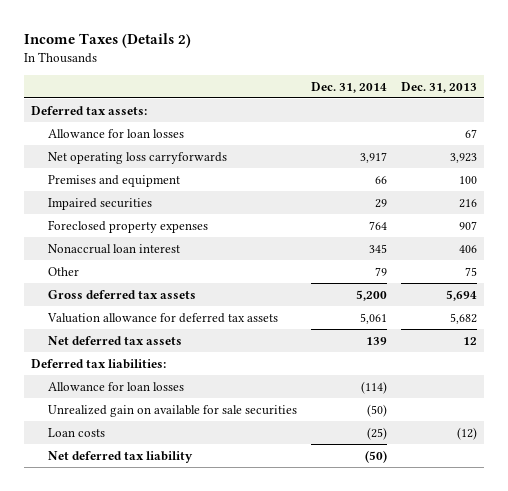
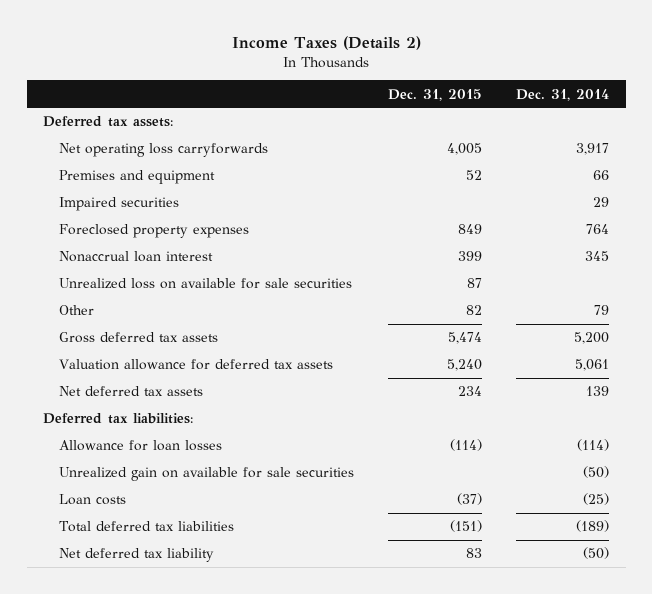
- | Dec. 31, 2014 | Dec. 31, 2013
+ | Dec. 31, 2015 | Dec. 31, 2014
- Allowance for loan losses | | 67
+ Unrealized loss on available for sale securities | 87 |
+ Total deferred tax liabilities | (151) | (189)

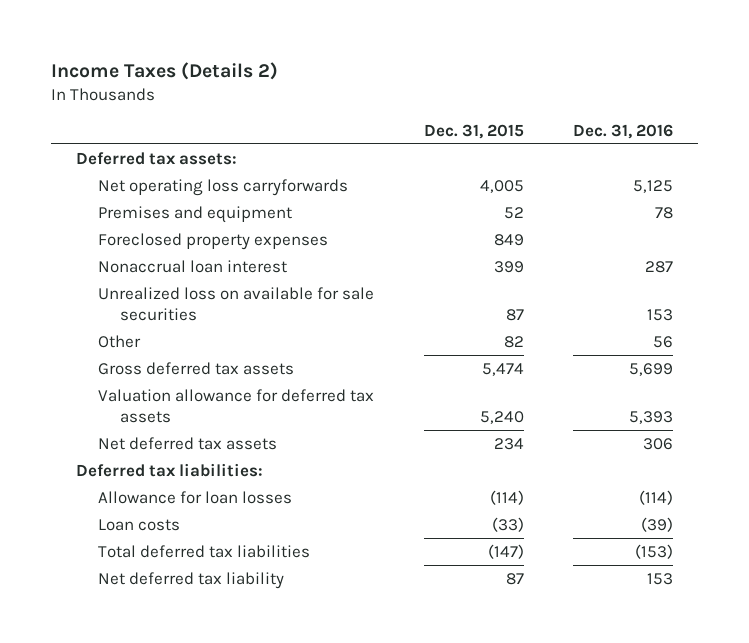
- | Dec. 31, 2015 | Dec. 31, 2014
+ | Dec. 31, 2015 | Dec. 31, 2016
- Impaired securities | | 29
- Unrealized gain on available for sale securities | | (50)
- Loan costs | (37) | (25)
- Total deferred tax liabilities | (151) | (189)
- Net deferred tax liability | 83 | (50)
+ Loan costs | (33) | (39)
+ Total deferred tax liabilities | (147) | (153)
+ Net deferred tax liability | 87 | 153

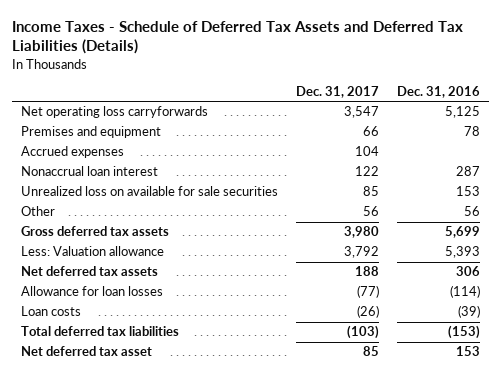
- Income Taxes (Details 2)
+ Income Taxes - Schedule of Deferred Tax Assets and Deferred Tax Liabilities (Details)
- | Dec. 31, 2015 | Dec. 31, 2016
+ | Dec. 31, 2017 | Dec. 31, 2016
- Deferred tax assets:
- Foreclosed property expenses | 849 |
+ Accrued expenses | 104 |
- Valuation allowance for deferred tax assets | 5,240 | 5,393
+ Less: Valuation allowance | 3,792 | 5,393
- Deferred tax liabilities:
- Net deferred tax liability | 87 | 153
+ Net deferred tax asset | 85 | 153

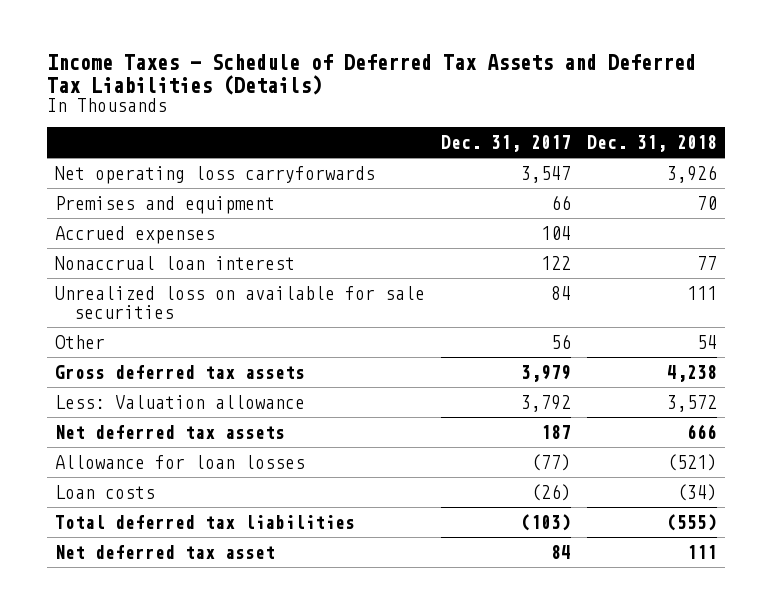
- | Dec. 31, 2017 | Dec. 31, 2016
+ | Dec. 31, 2017 | Dec. 31, 2018
- Unrealized loss on available for sale securities | 85 | 153
+ Unrealized loss on available for sale securities | 84 | 111
- Gross deferred tax assets | 3,980 | 5,699
+ Gross deferred tax assets | 3,979 | 4,238
- Net deferred tax assets | 188 | 306
+ Net deferred tax assets | 187 | 666
- Net deferred tax asset | 85 | 153
+ Net deferred tax asset | 84 | 111

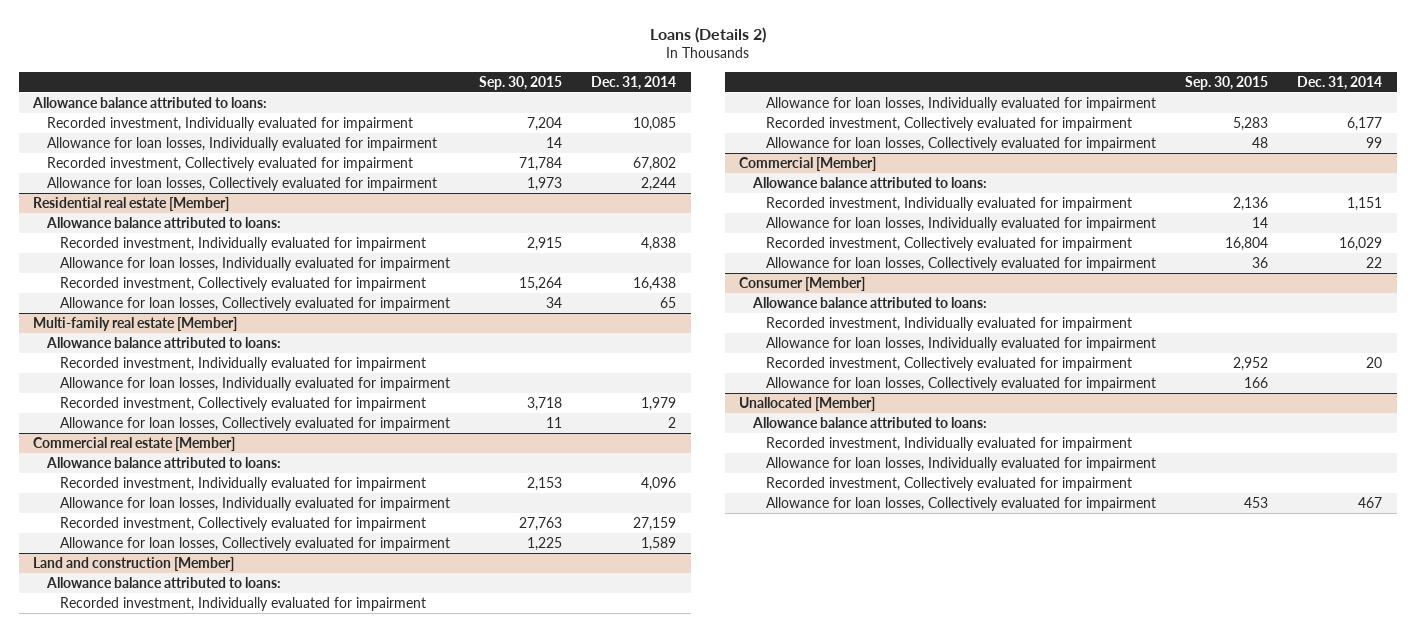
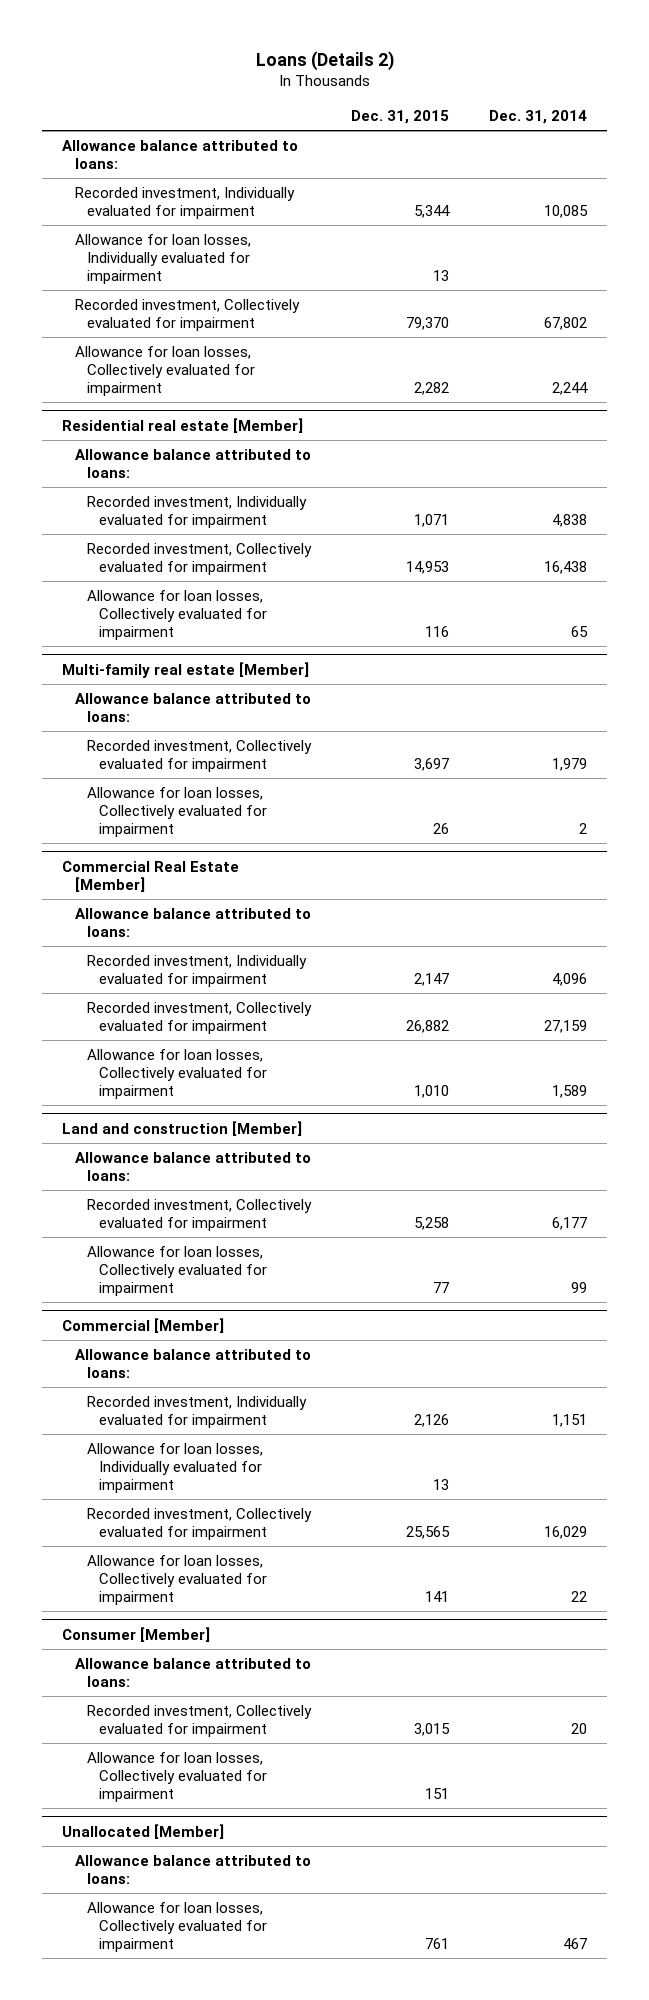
- | Sep. 30, 2015 | Dec. 31, 2014
+ | Dec. 31, 2015 | Dec. 31, 2014
@ Residential real estate [Member]
- Allowance for loan losses, Individually evaluated for impairment
@ Multi-family real estate [Member]
- Recorded investment, Individually evaluated for impairment
- Allowance for loan losses, Individually evaluated for impairment
- Commercial real estate [Member]
+ Commercial Real Estate [Member]
- Allowance for loan losses, Individually evaluated for impairment
@ Land and construction [Member]
- Recorded investment, Individually evaluated for impairment
- Allowance for loan losses, Individually evaluated for impairment
@ Consumer [Member]
- Recorded investment, Individually evaluated for impairment
- Allowance for loan losses, Individually evaluated for impairment
@ Unallocated [Member]
- Recorded investment, Individually evaluated for impairment
- Allowance for loan losses, Individually evaluated for impairment
- Recorded investment, Collectively evaluated for impairment

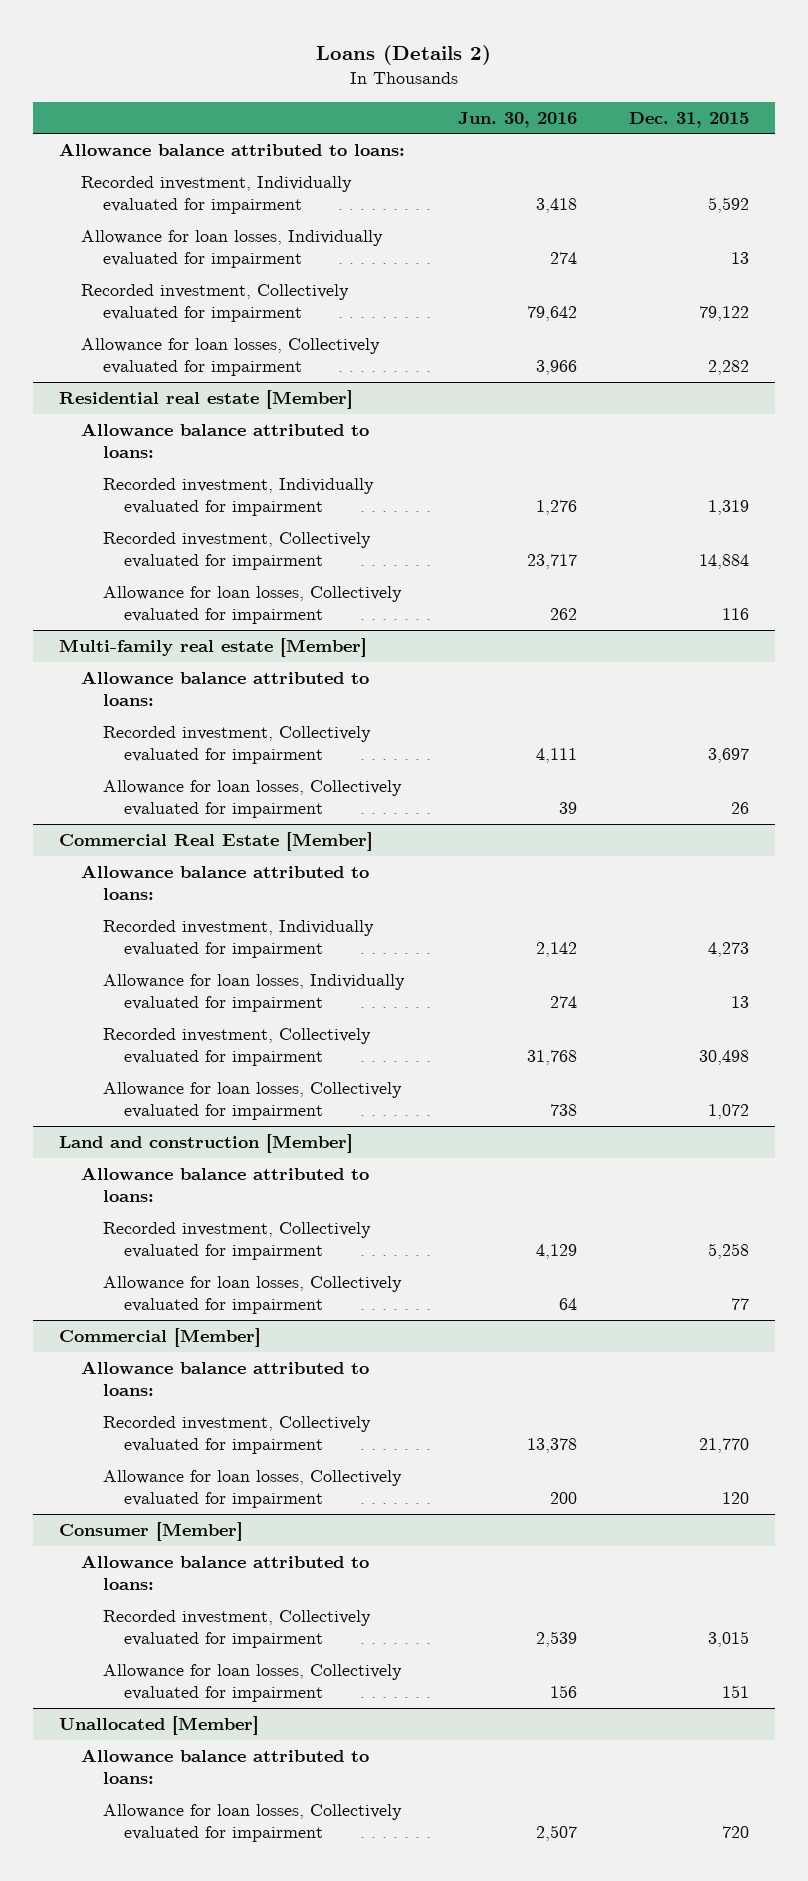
- | Dec. 31, 2015 | Dec. 31, 2014
+ | Jun. 30, 2016 | Dec. 31, 2015
- Recorded investment, Individually evaluated for impairment | 5,344 | 10,085
+ Recorded investment, Individually evaluated for impairment | 3,418 | 5,592
- Recorded investment, Collectively evaluated for impairment | 79,370 | 67,802
+ Recorded investment, Collectively evaluated for impairment | 79,642 | 79,122
@ Residential real estate [Member]
- Recorded investment, Individually evaluated for impairment | 1,071 | 4,838
- Recorded investment, Collectively evaluated for impairment | 14,953 | 16,438
+ Recorded investment, Individually evaluated for impairment | 1,276 | 1,319
+ Recorded investment, Collectively evaluated for impairment | 23,717 | 14,884
@ Commercial Real Estate [Member]
- Recorded investment, Individually evaluated for impairment | 2,147 | 4,096
- Recorded investment, Collectively evaluated for impairment | 26,882 | 27,159
- Allowance for loan losses, Collectively evaluated for impairment | 1,010 | 1,589
+ Recorded investment, Individually evaluated for impairment | 2,142 | 4,273
+ Allowance for loan losses, Individually evaluated for impairment | 274 | 13
+ Recorded investment, Collectively evaluated for impairment | 31,768 | 30,498
+ Allowance for loan losses, Collectively evaluated for impairment | 738 | 1,072
@ Commercial [Member]
- Recorded investment, Individually evaluated for impairment | 2,126 | 1,151
- Allowance for loan losses, Individually evaluated for impairment | 13 |
- Recorded investment, Collectively evaluated for impairment | 25,565 | 16,029
- Allowance for loan losses, Collectively evaluated for impairment | 141 | 22
+ Recorded investment, Collectively evaluated for impairment | 13,378 | 21,770
+ Allowance for loan losses, Collectively evaluated for impairment | 200 | 120
@ Unallocated [Member]
- Allowance for loan losses, Collectively evaluated for impairment | 761 | 467
+ Allowance for loan losses, Collectively evaluated for impairment | 2,507 | 720

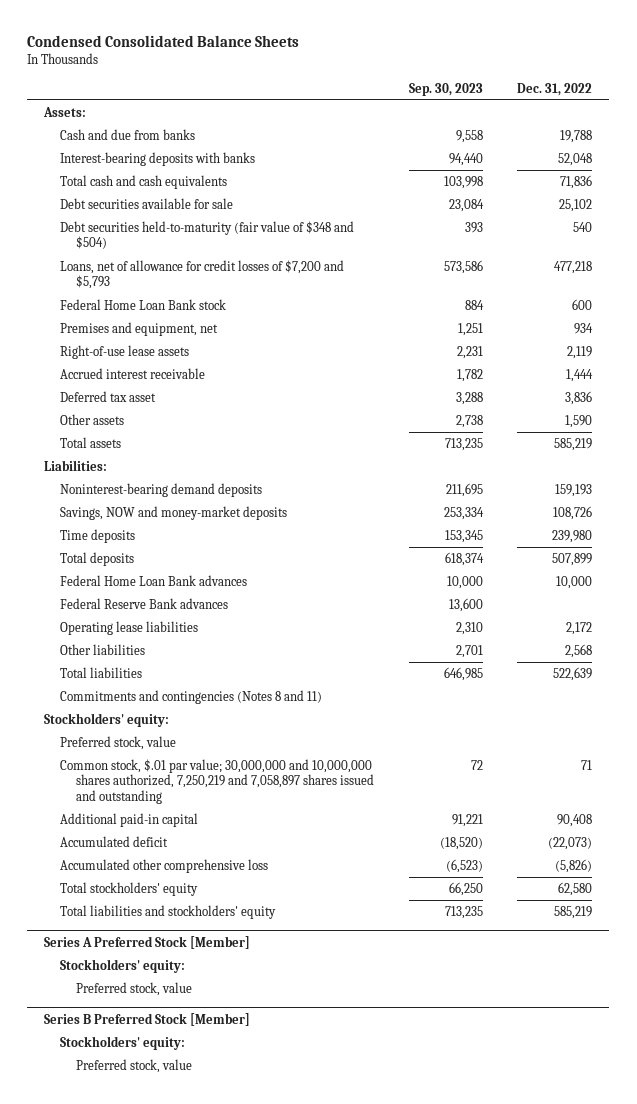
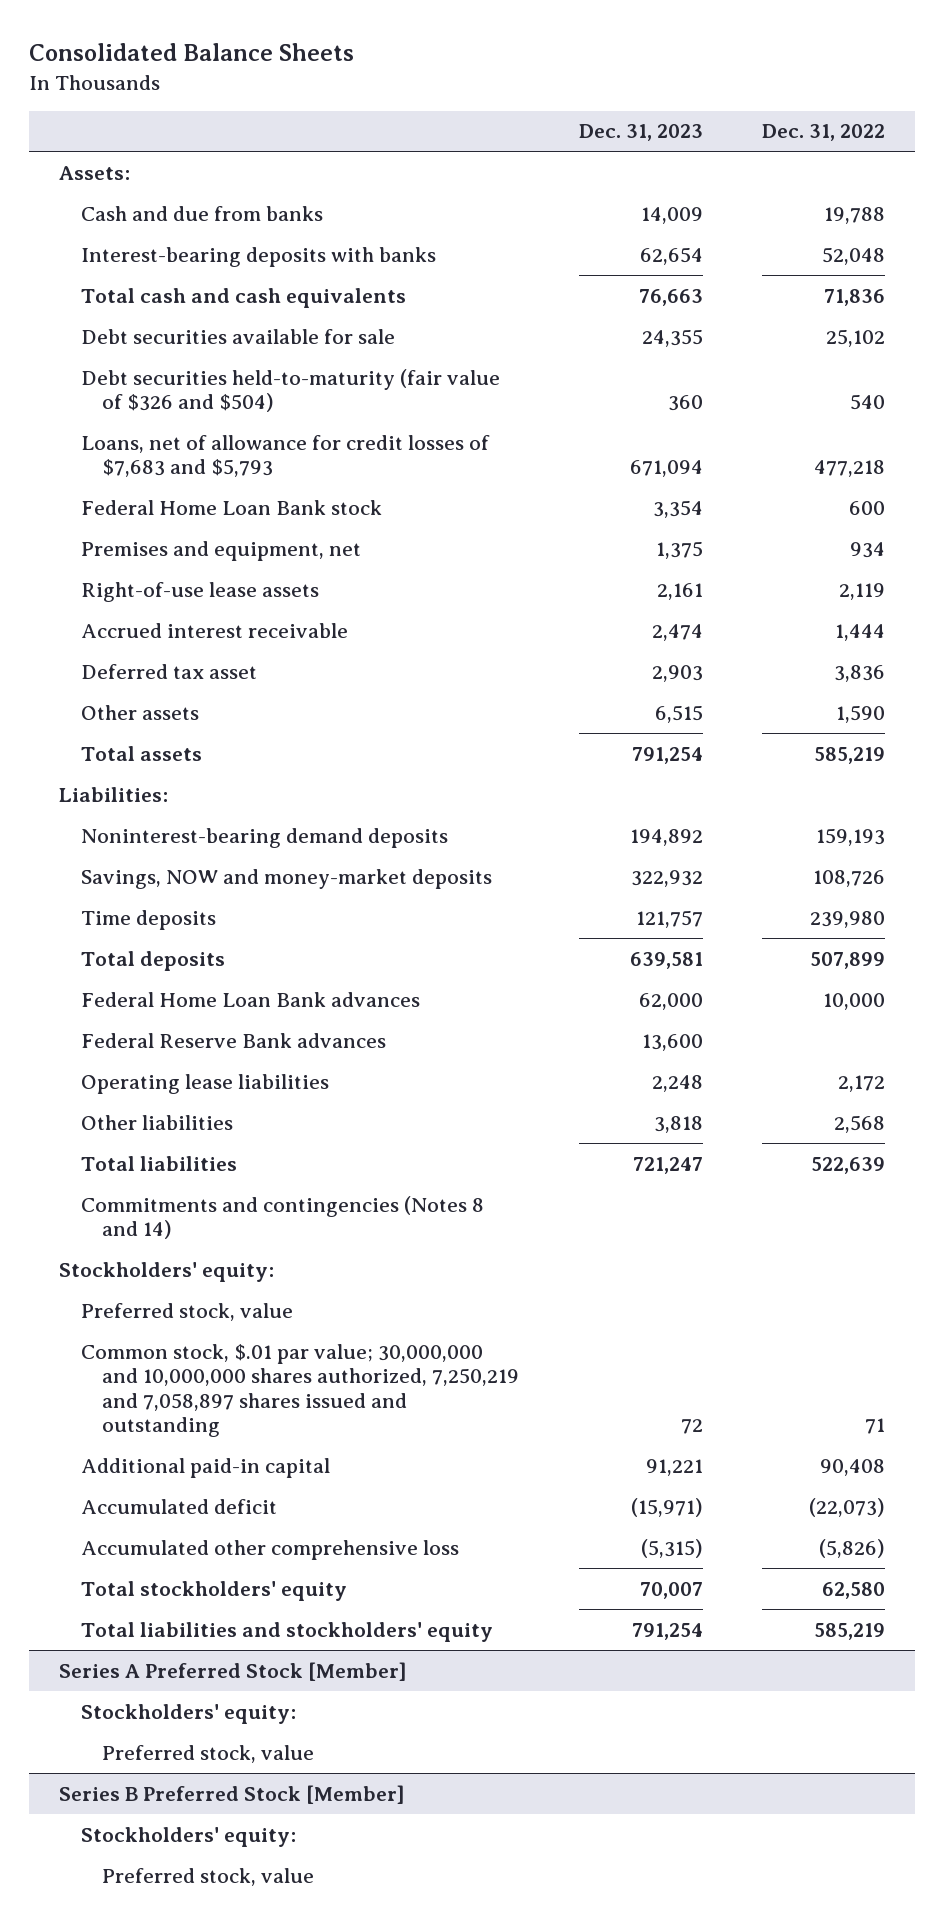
- Condensed Consolidated Balance Sheets
+ Consolidated Balance Sheets
- | Sep. 30, 2023 | Dec. 31, 2022
+ | Dec. 31, 2023 | Dec. 31, 2022
- Debt securities held-to-maturity (fair value of $348 and $504) | 393 | 540
- Loans, net of allowance for credit losses of $7,200 and $5,793 | 573,586 | 477,218
+ Debt securities held-to-maturity (fair value of $326 and $504) | 360 | 540
+ Loans, net of allowance for credit losses of $7,683 and $5,793 | 671,094 | 477,218
- Commitments and contingencies (Notes 8 and 11)
+ Commitments and contingencies (Notes 8 and 14)

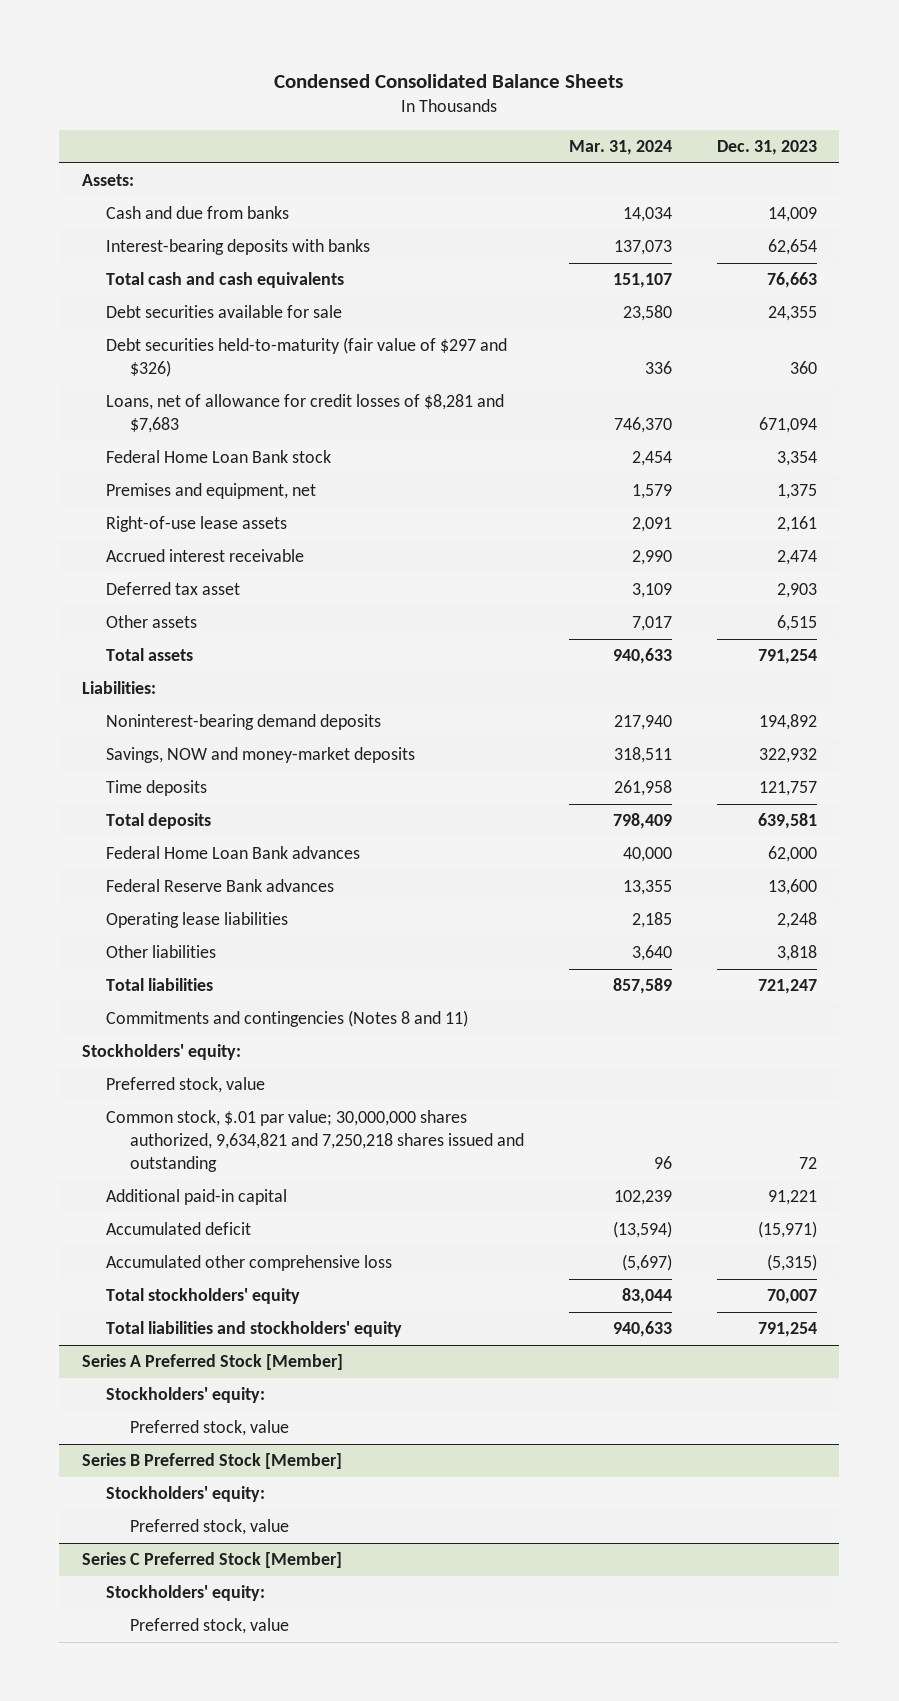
- Consolidated Balance Sheets
+ Condensed Consolidated Balance Sheets
- | Dec. 31, 2023 | Dec. 31, 2022
+ | Mar. 31, 2024 | Dec. 31, 2023
- Debt securities held-to-maturity (fair value of $326 and $504) | 360 | 540
- Loans, net of allowance for credit losses of $7,683 and $5,793 | 671,094 | 477,218
+ Debt securities held-to-maturity (fair value of $297 and $326) | 336 | 360
+ Loans, net of allowance for credit losses of $8,281 and $7,683 | 746,370 | 671,094
- Commitments and contingencies (Notes 8 and 14)
+ Commitments and contingencies (Notes 8 and 11)
- Common stock, $.01 par value; 30,000,000 and 10,000,000 shares authorized, 7,250,219 and 7,058,897 shares issued and outstanding | 72 | 71
+ Common stock, $.01 par value; 30,000,000 shares authorized, 9,634,821 and 7,250,218 shares issued and outstanding | 96 | 72
+ Series C Preferred Stock [Member]
+ Stockholders' equity:
+ Preferred stock, value

